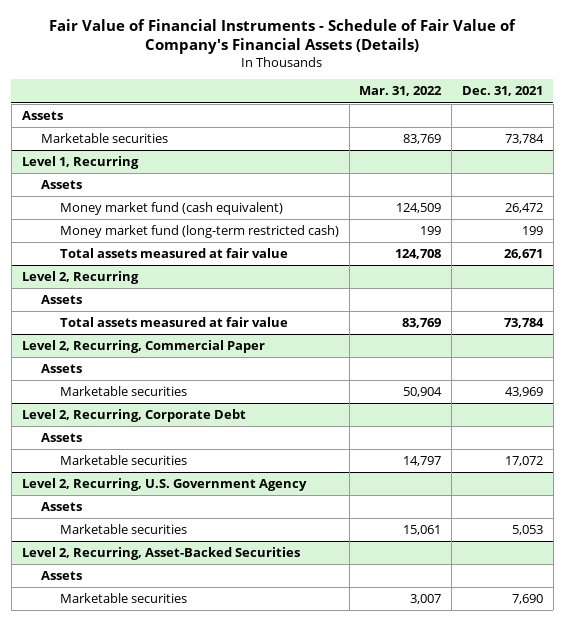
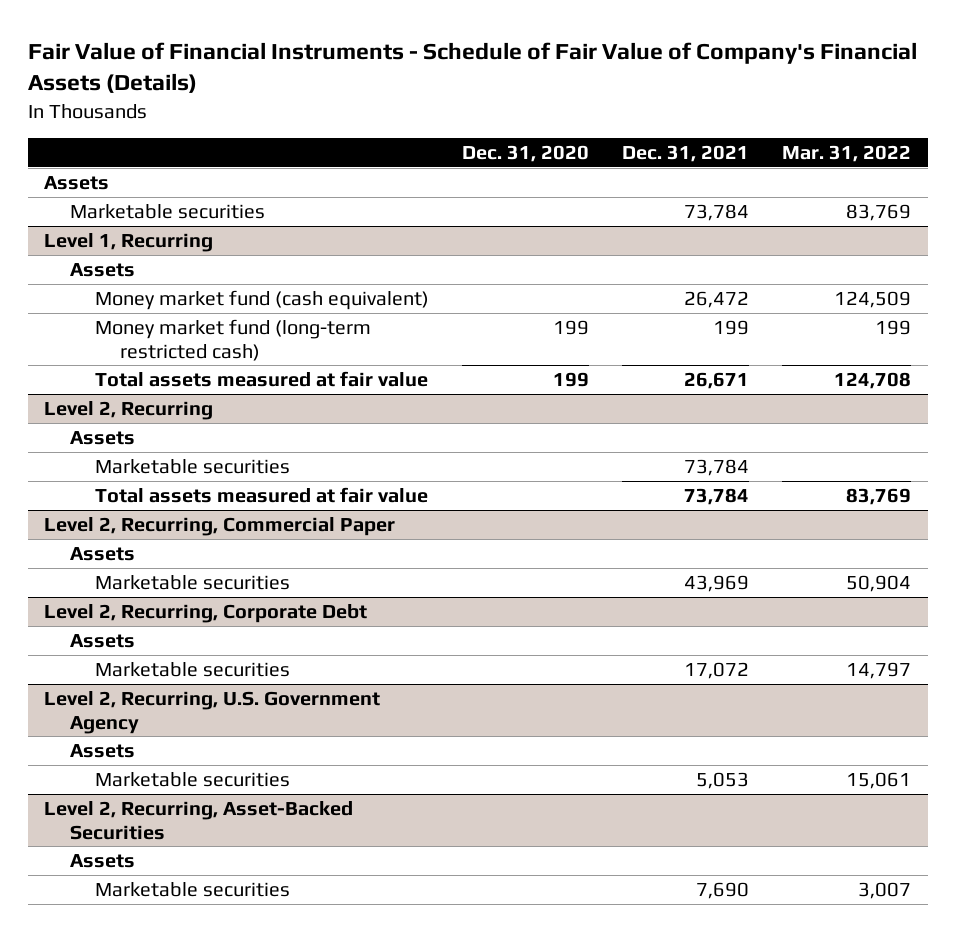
- | Mar. 31, 2022 | Dec. 31, 2021
+ | Dec. 31, 2020 | Dec. 31, 2021 | Mar. 31, 2022
@ Level 2, Recurring
+ Marketable securities | | 73,784 |

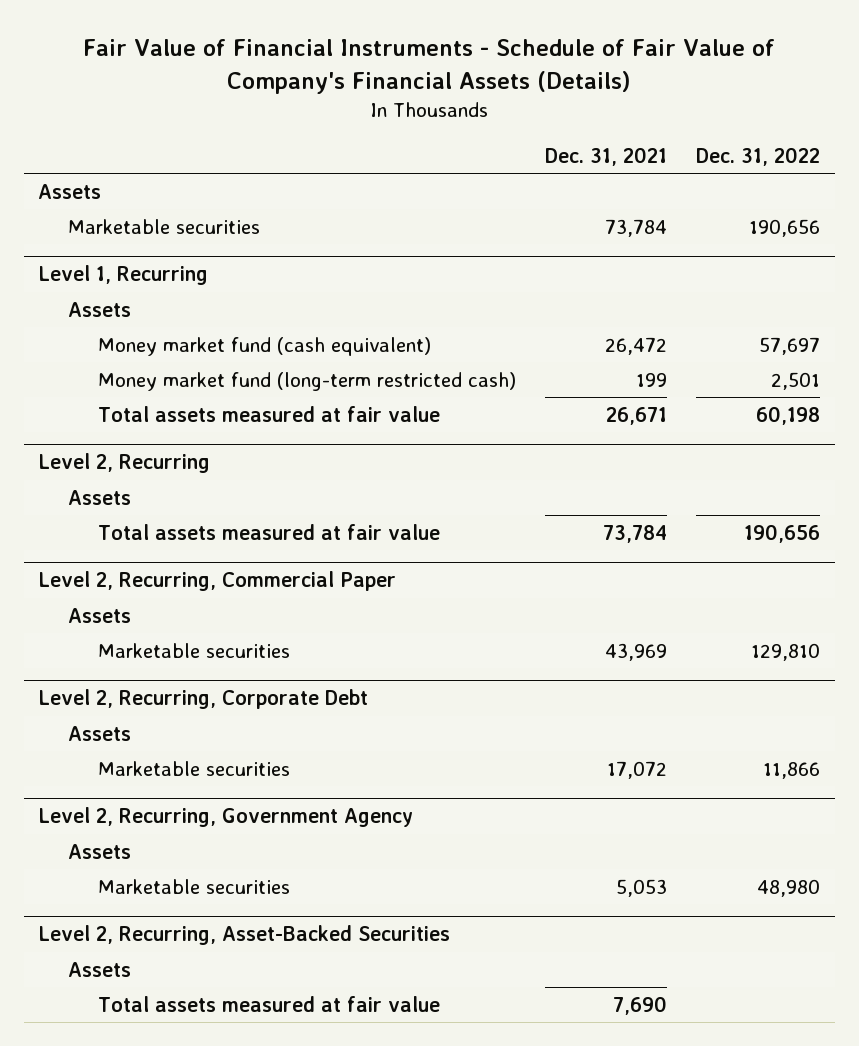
- | Dec. 31, 2020 | Dec. 31, 2021 | Mar. 31, 2022
+ | Dec. 31, 2021 | Dec. 31, 2022
@ Level 2, Recurring
- Marketable securities | | 73,784 |
- Level 2, Recurring, U.S. Government Agency
+ Level 2, Recurring, Government Agency
@ Level 2, Recurring, Asset-Backed Securities
- Marketable securities | | 7,690 | 3,007
+ Total assets measured at fair value | 7,690 |

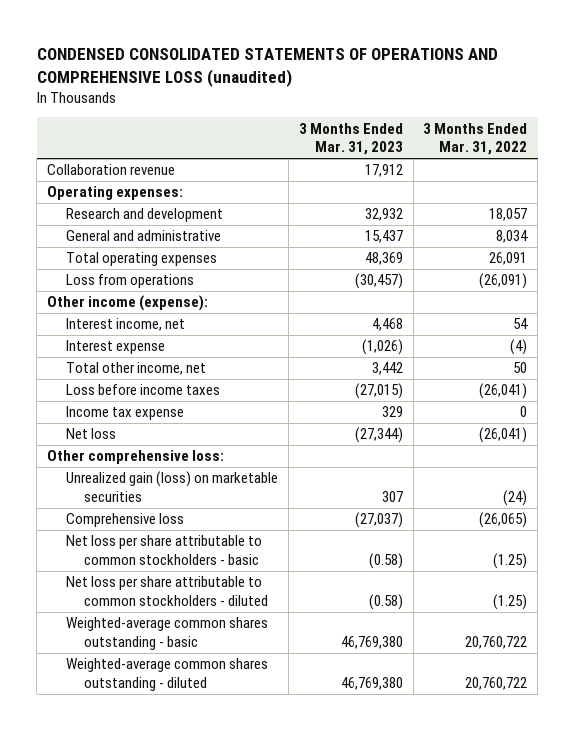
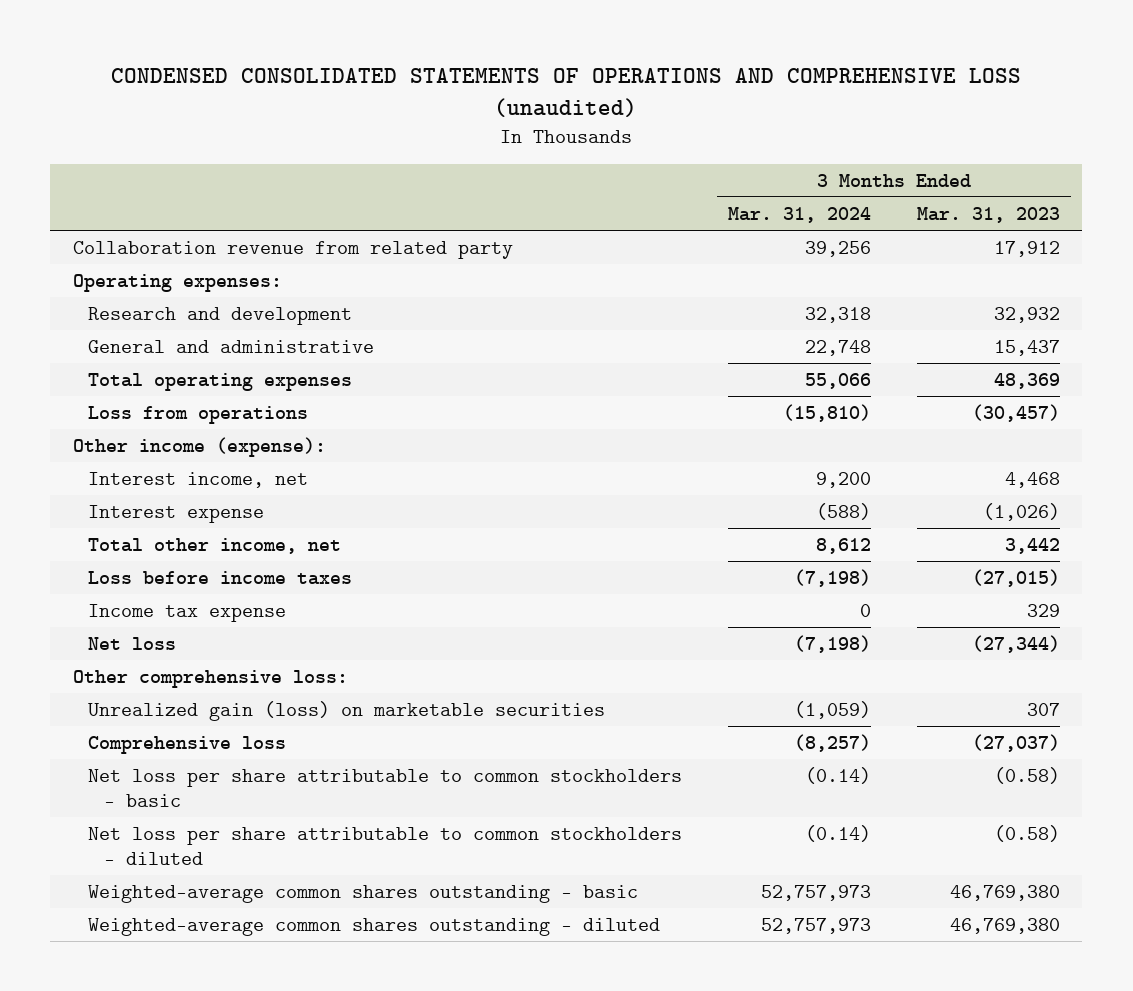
- | 3 Months Ended Mar. 31, 2023 | 3 Months Ended Mar. 31, 2022
+ | 3 Months Ended Mar. 31, 2024 | 3 Months Ended Mar. 31, 2023
- Collaboration revenue | 17,912 |
+ Collaboration revenue from related party | 39,256 | 17,912

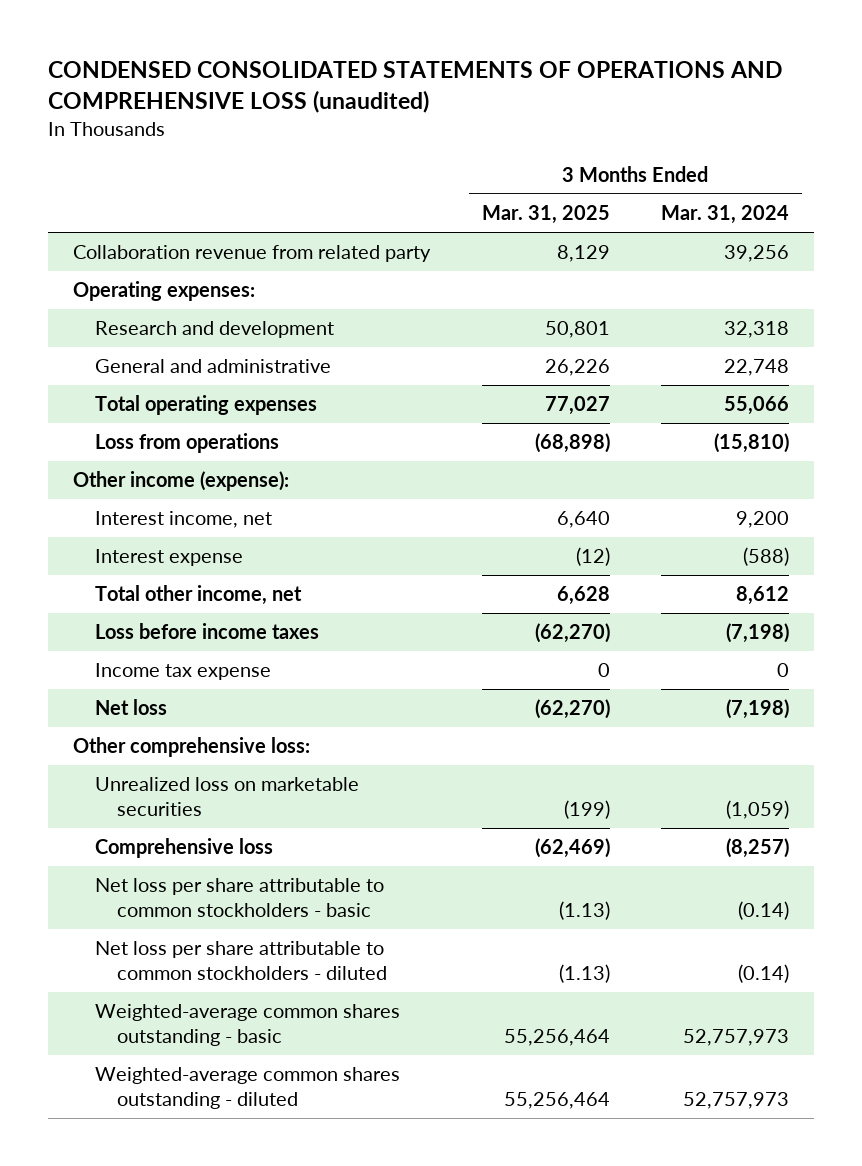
- | 3 Months Ended Mar. 31, 2024 | 3 Months Ended Mar. 31, 2023
+ | 3 Months Ended Mar. 31, 2025 | 3 Months Ended Mar. 31, 2024
- Unrealized gain (loss) on marketable securities | (1,059) | 307
+ Unrealized loss on marketable securities | (199) | (1,059)

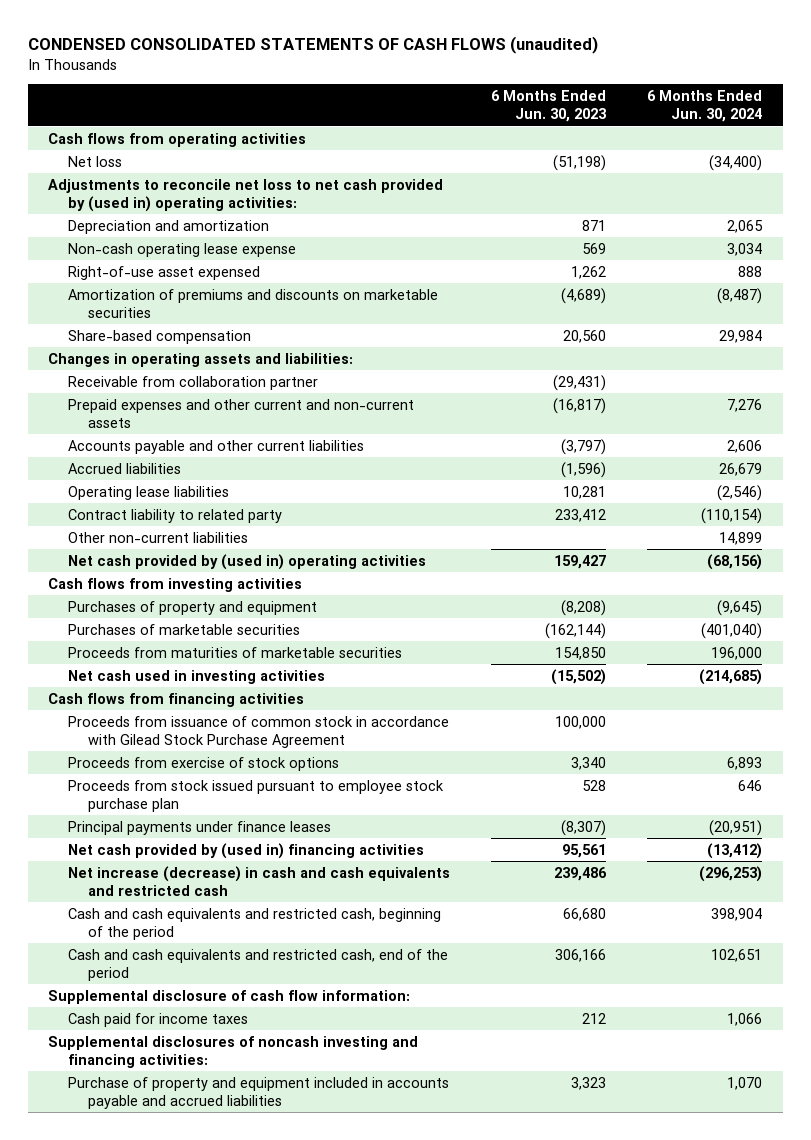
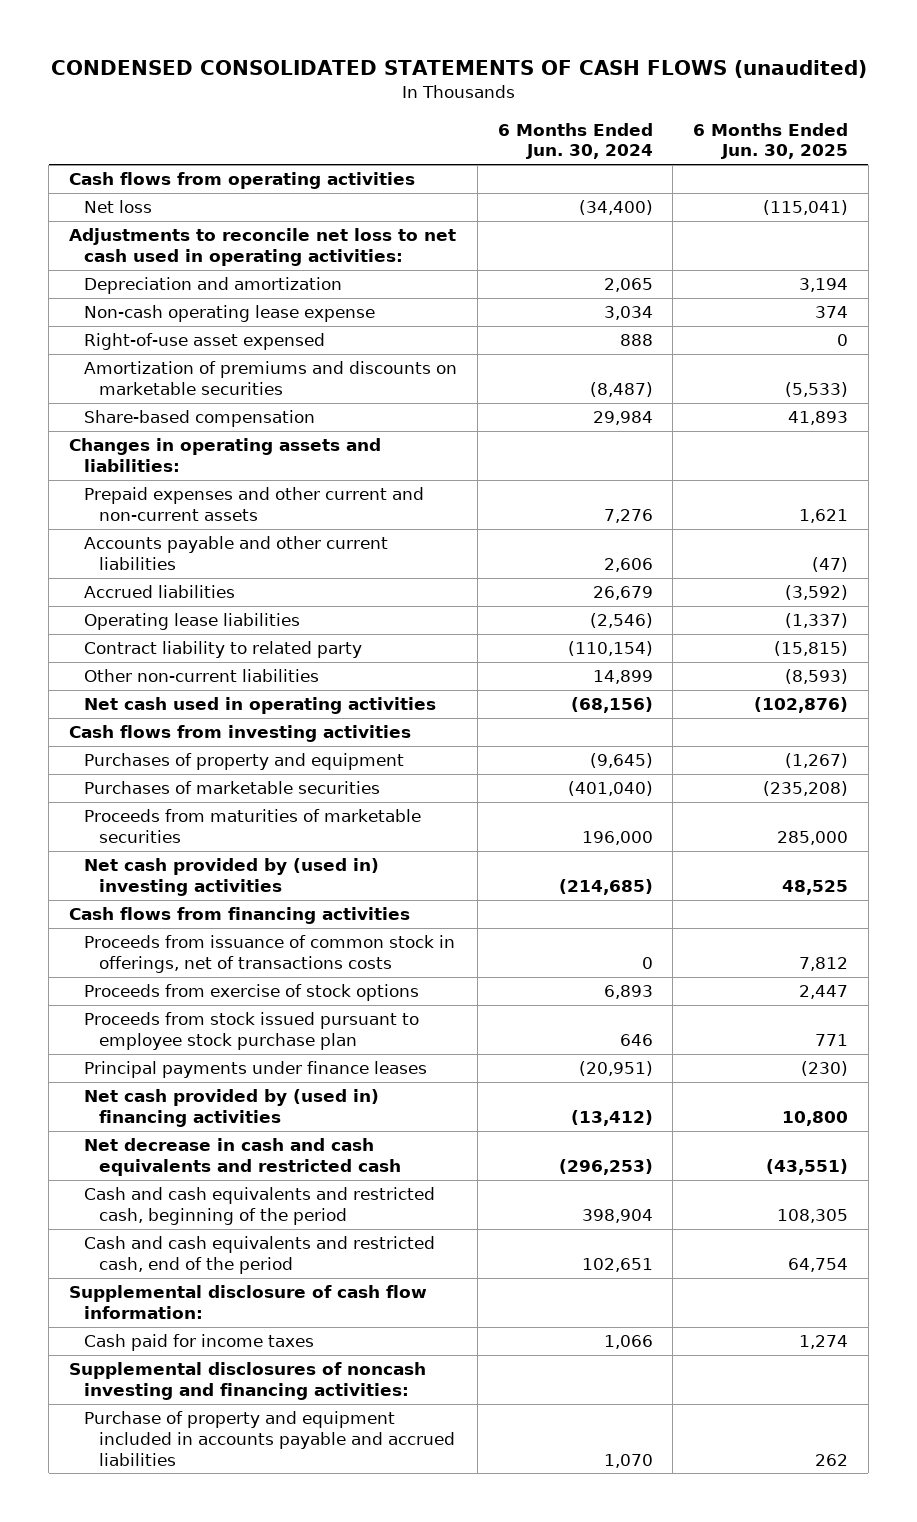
- | 6 Months Ended Jun. 30, 2023 | 6 Months Ended Jun. 30, 2024
+ | 6 Months Ended Jun. 30, 2024 | 6 Months Ended Jun. 30, 2025
- Adjustments to reconcile net loss to net cash provided by (used in) operating activities:
+ Adjustments to reconcile net loss to net cash used in operating activities:
- Receivable from collaboration partner | (29,431) |
- Net cash provided by (used in) operating activities | 159,427 | (68,156)
+ Net cash used in operating activities | (68,156) | (102,876)
- Net cash used in investing activities | (15,502) | (214,685)
+ Net cash provided by (used in) investing activities | (214,685) | 48,525
- Proceeds from issuance of common stock in accordance with Gilead Stock Purchase Agreement | 100,000 |
+ Proceeds from issuance of common stock in offerings, net of transactions costs | 0 | 7,812
- Net increase (decrease) in cash and cash equivalents and restricted cash | 239,486 | (296,253)
+ Net decrease in cash and cash equivalents and restricted cash | (296,253) | (43,551)

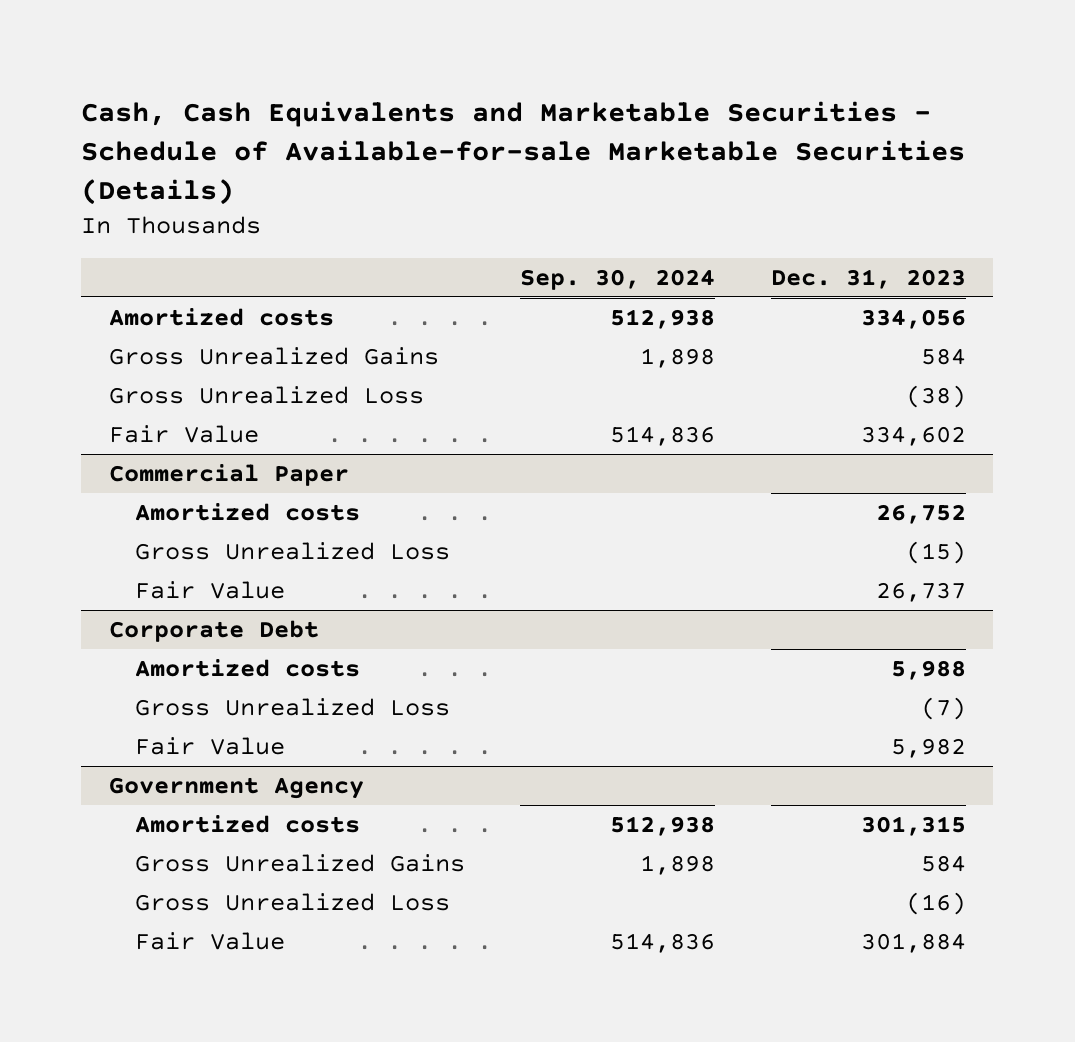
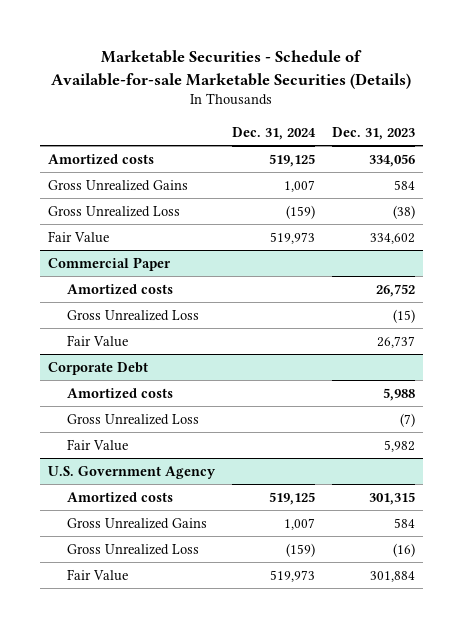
- Cash, Cash Equivalents and Marketable Securities - Schedule of Available-for-sale Marketable Securities (Details)
+ Marketable Securities - Schedule of Available-for-sale Marketable Securities (Details)
- | Sep. 30, 2024 | Dec. 31, 2023
+ | Dec. 31, 2024 | Dec. 31, 2023
- Government Agency
+ U.S. Government Agency

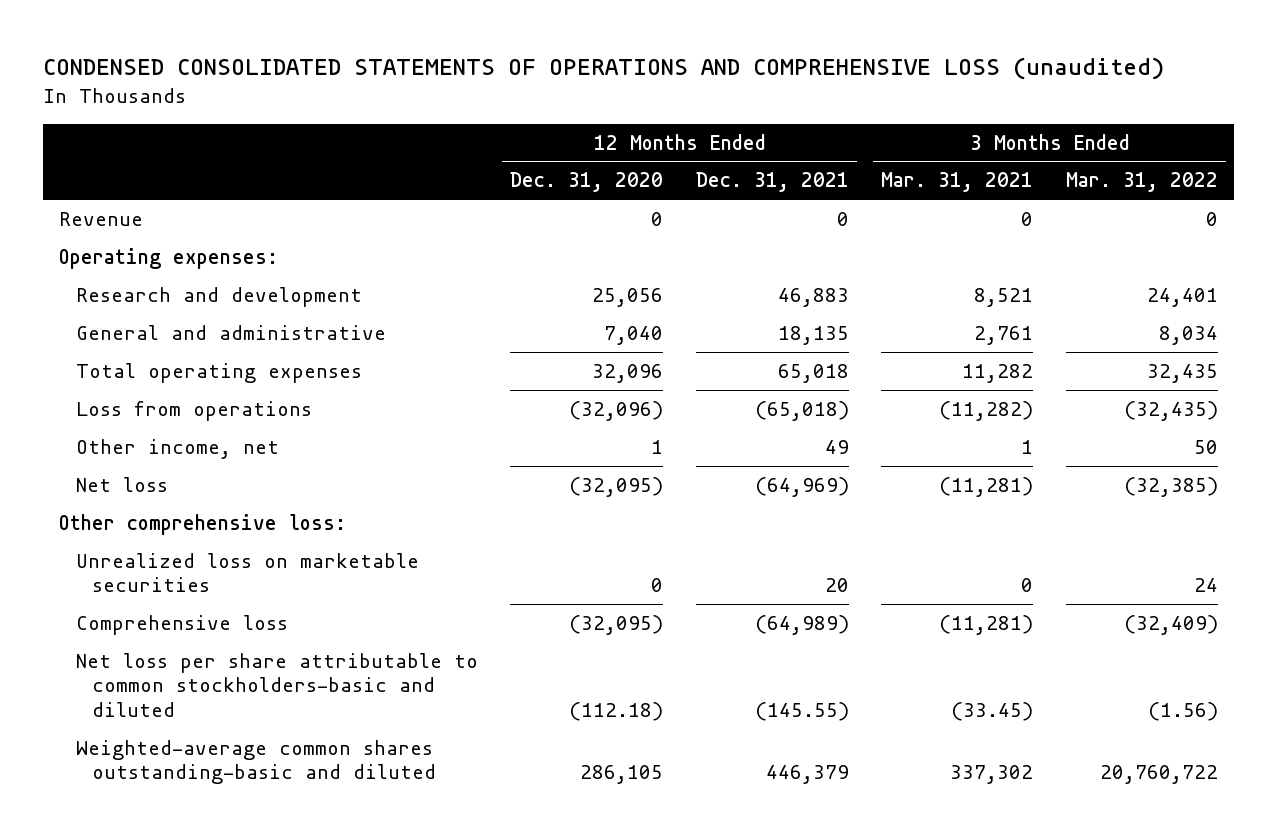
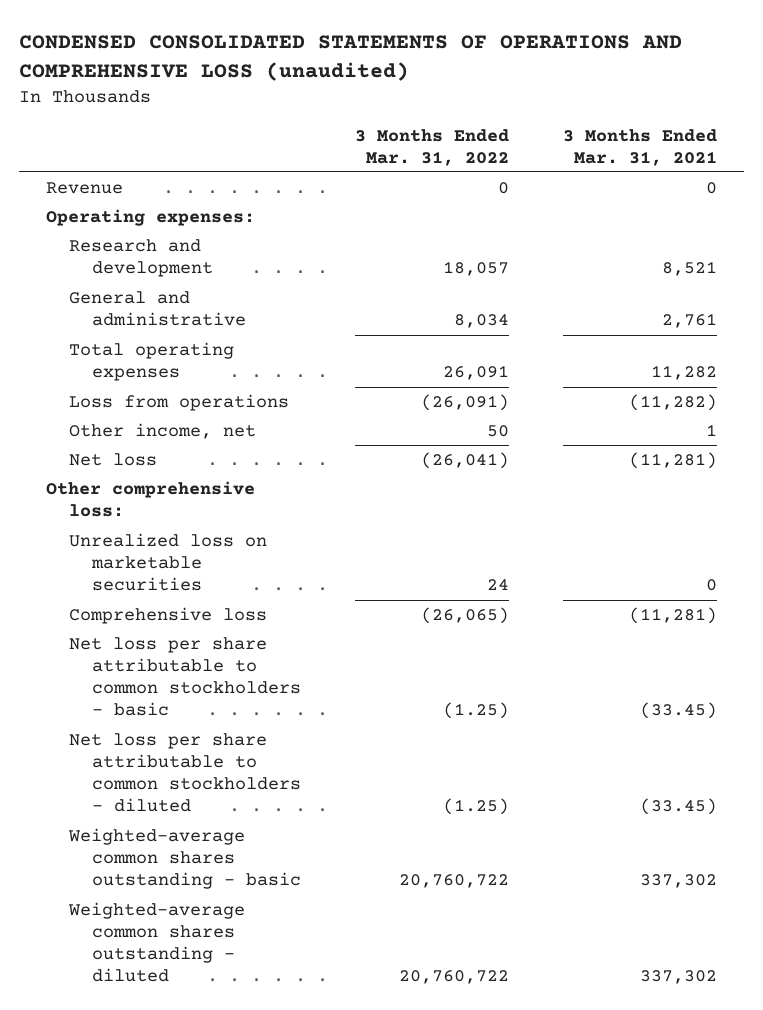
- | 12 Months Ended Dec. 31, 2020 | 12 Months Ended Dec. 31, 2021 | 3 Months Ended Mar. 31, 2021 | 3 Months Ended Mar. 31, 2022
+ | 3 Months Ended Mar. 31, 2022 | 3 Months Ended Mar. 31, 2021
- Research and development | 25,056 | 46,883 | 8,521 | 24,401
+ Research and development | 18,057 | 8,521
- Total operating expenses | 32,096 | 65,018 | 11,282 | 32,435
- Loss from operations | (32,096) | (65,018) | (11,282) | (32,435)
+ Total operating expenses | 26,091 | 11,282
+ Loss from operations | (26,091) | (11,282)
- Net loss | (32,095) | (64,969) | (11,281) | (32,385)
+ Net loss | (26,041) | (11,281)
- Comprehensive loss | (32,095) | (64,989) | (11,281) | (32,409)
- Net loss per share attributable to common stockholders-basic and diluted | (112.18) | (145.55) | (33.45) | (1.56)
- Weighted-average common shares outstanding-basic and diluted | 286,105 | 446,379 | 337,302 | 20,760,722
+ Comprehensive loss | (26,065) | (11,281)
+ Net loss per share attributable to common stockholders - basic | (1.25) | (33.45)
+ Net loss per share attributable to common stockholders - diluted | (1.25) | (33.45)
+ Weighted-average common shares outstanding - basic | 20,760,722 | 337,302
+ Weighted-average common shares outstanding - diluted | 20,760,722 | 337,302

